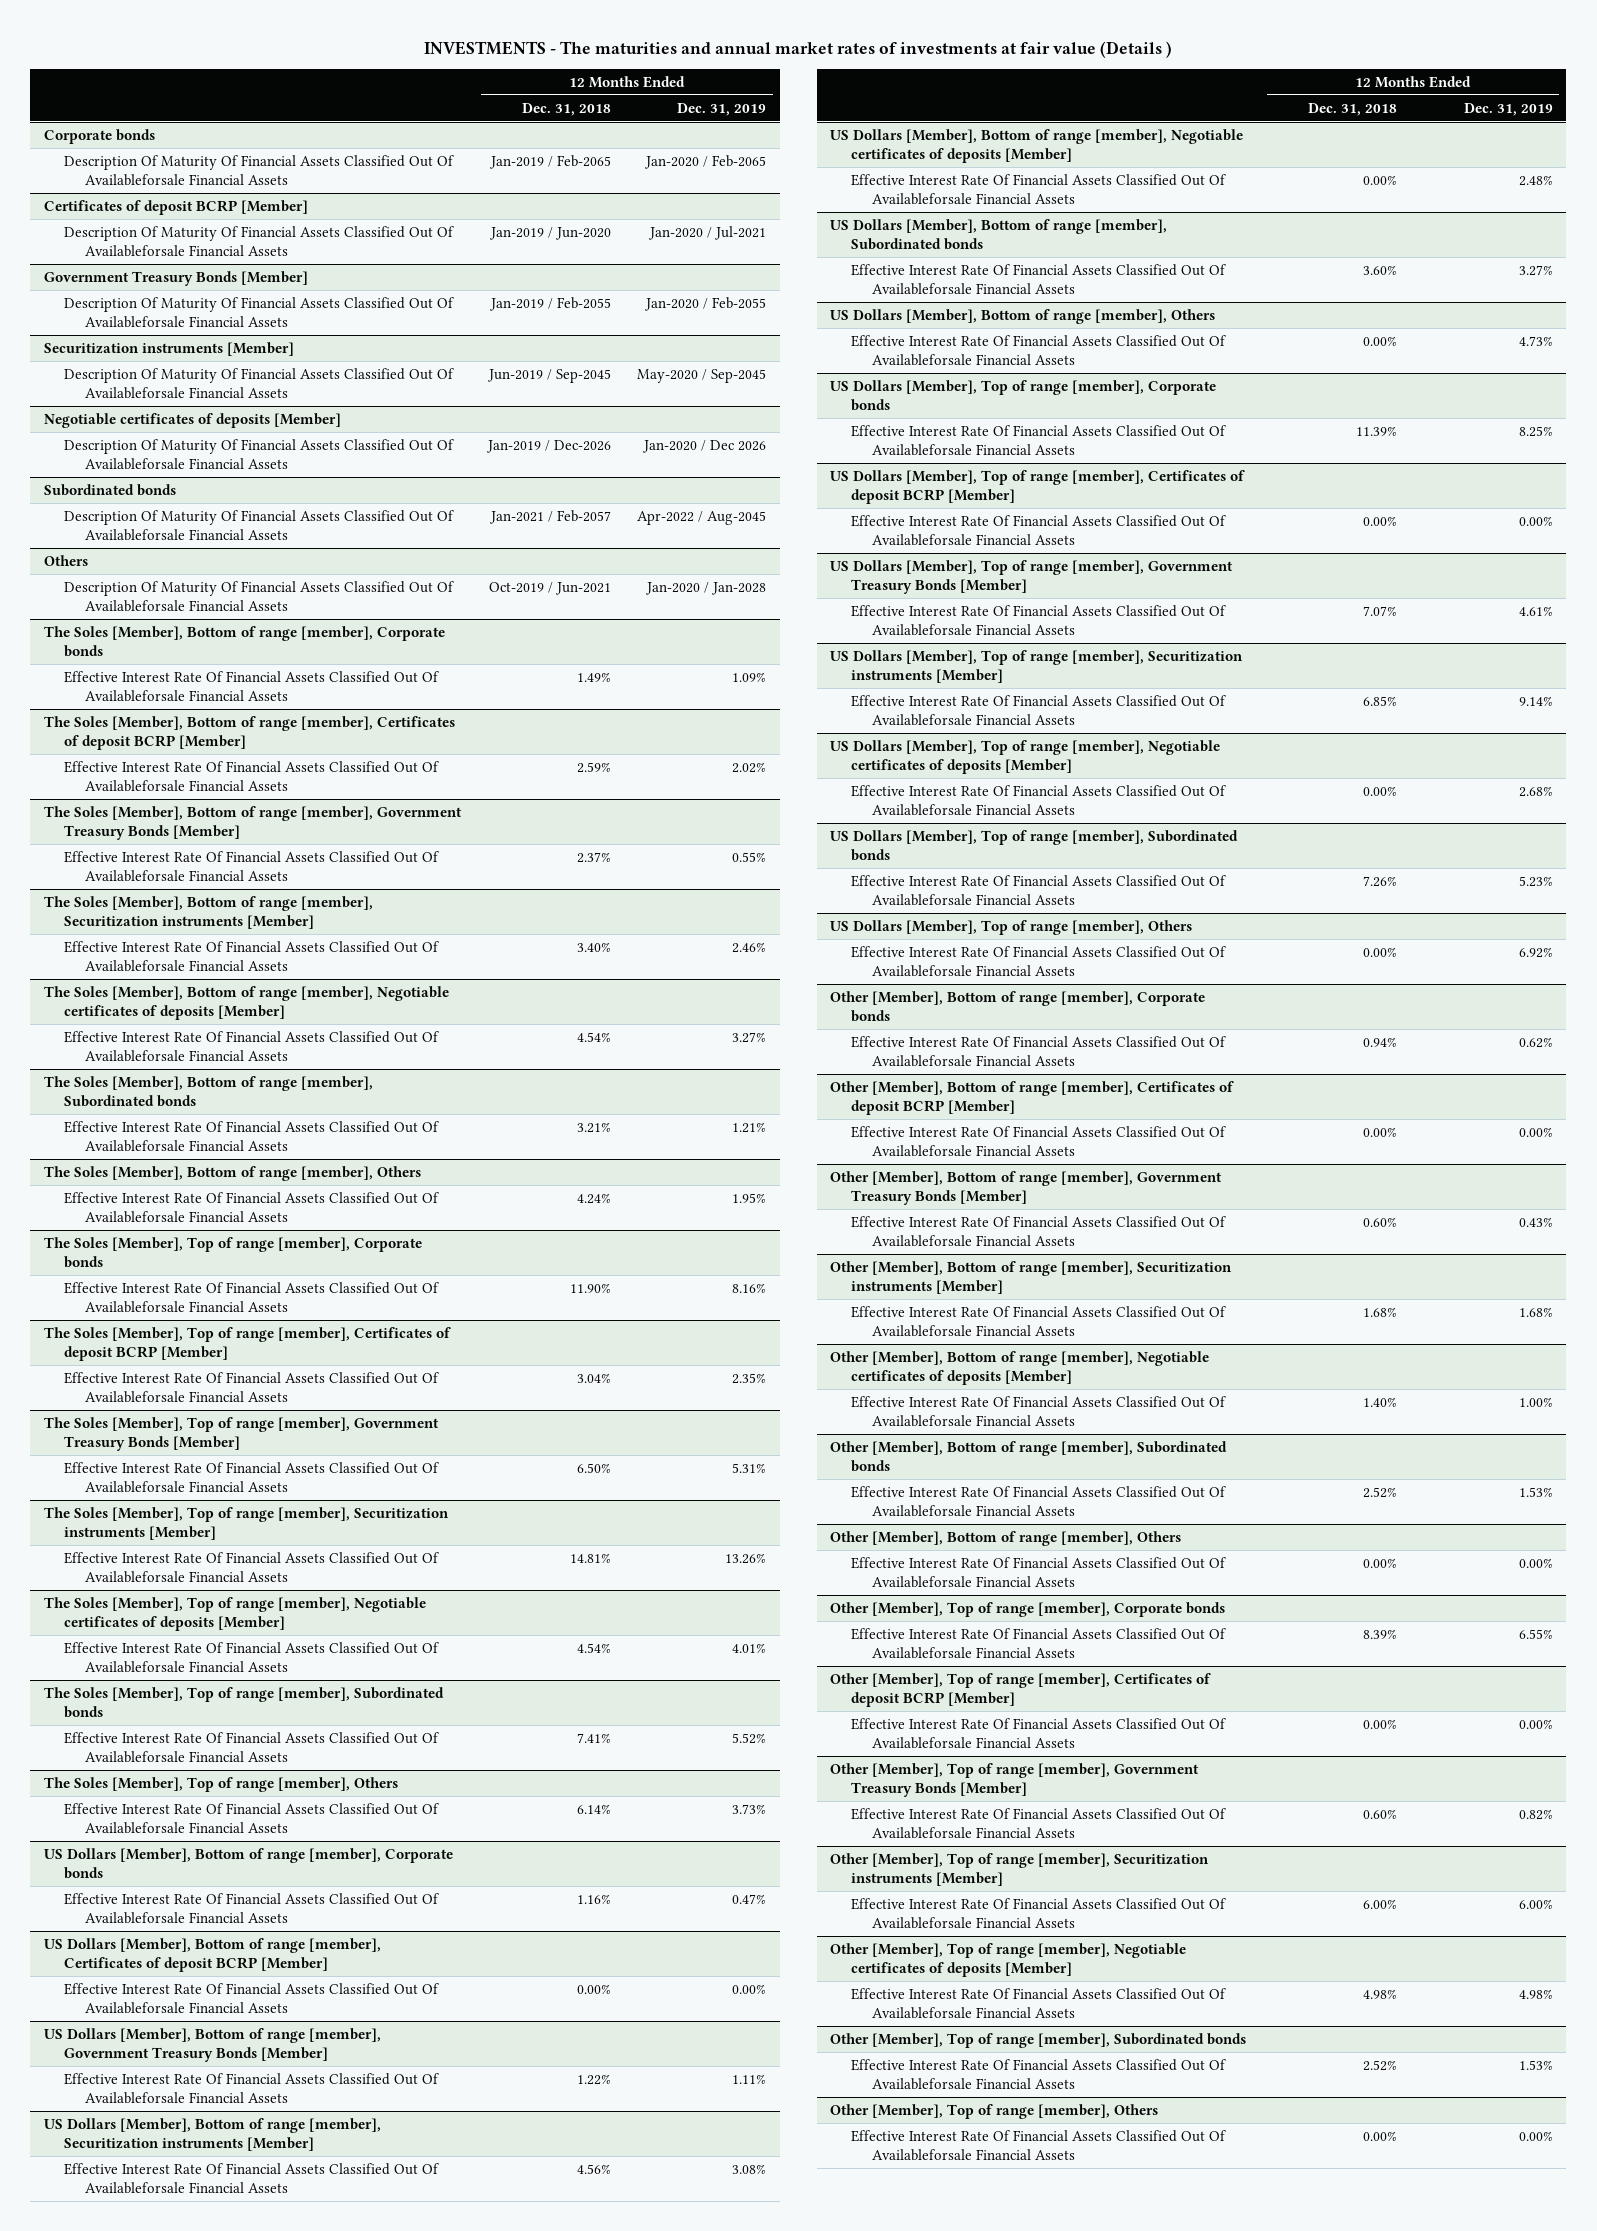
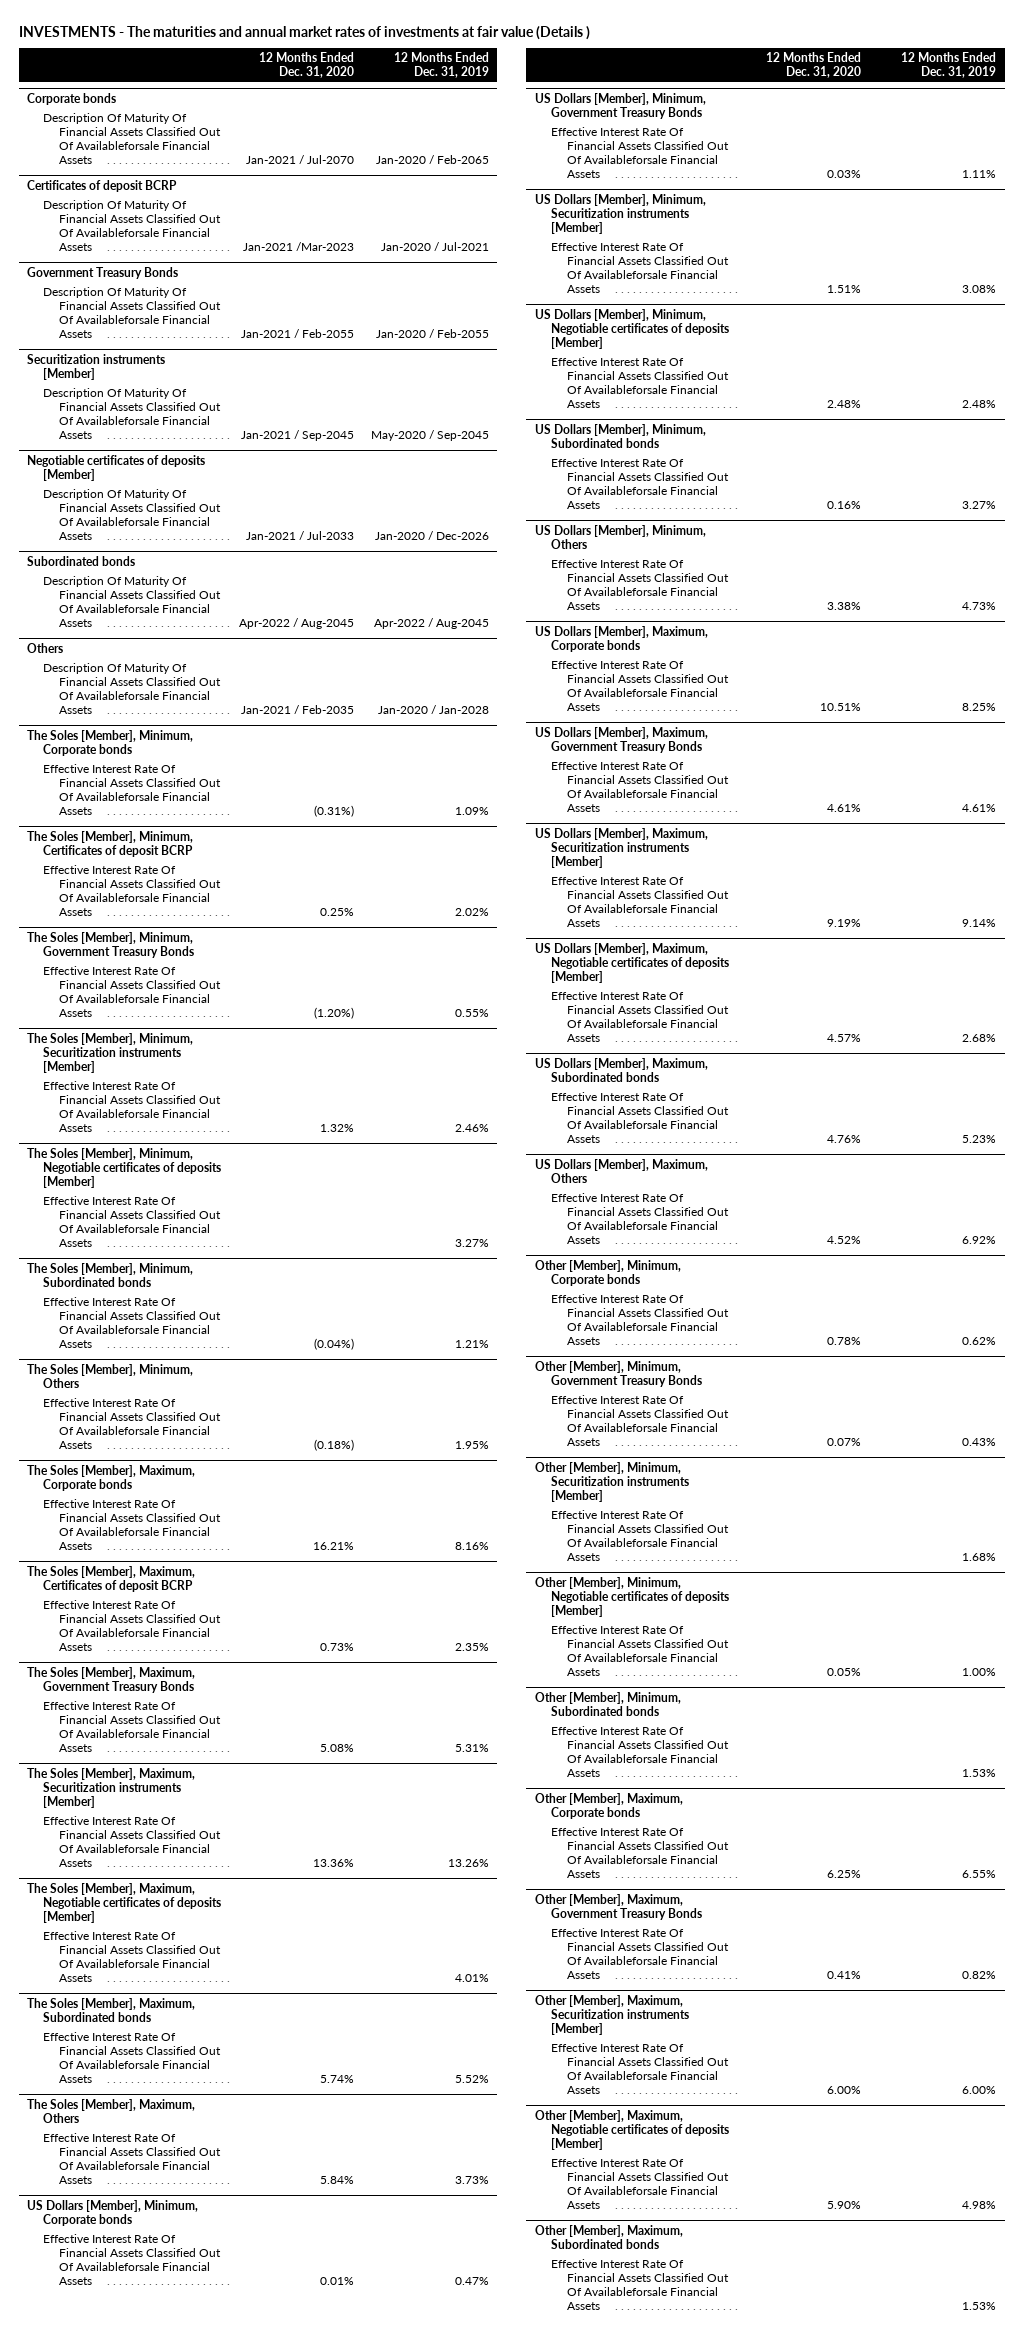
- | 12 Months Ended Dec. 31, 2018 | 12 Months Ended Dec. 31, 2019
+ | 12 Months Ended Dec. 31, 2020 | 12 Months Ended Dec. 31, 2019
- Certificates of deposit BCRP [Member]
+ Certificates of deposit BCRP
- Government Treasury Bonds [Member]
+ Government Treasury Bonds
@ Negotiable certificates of deposits [Member]
- Description Of Maturity Of Financial Assets Classified Out Of Availableforsale Financial Assets | Jan-2019 / Dec-2026 | Jan-2020 / Dec 2026
+ Description Of Maturity Of Financial Assets Classified Out Of Availableforsale Financial Assets | Jan-2021 / Jul-2033 | Jan-2020 / Dec-2026
- The Soles [Member], Bottom of range [member], Corporate bonds
+ The Soles [Member], Minimum, Corporate bonds
- The Soles [Member], Bottom of range [member], Certificates of deposit BCRP [Member]
+ The Soles [Member], Minimum, Certificates of deposit BCRP
- The Soles [Member], Bottom of range [member], Government Treasury Bonds [Member]
+ The Soles [Member], Minimum, Government Treasury Bonds
- The Soles [Member], Bottom of range [member], Securitization instruments [Member]
+ The Soles [Member], Minimum, Securitization instruments [Member]
- The Soles [Member], Bottom of range [member], Negotiable certificates of deposits [Member]
+ The Soles [Member], Minimum, Negotiable certificates of deposits [Member]
- The Soles [Member], Bottom of range [member], Subordinated bonds
+ The Soles [Member], Minimum, Subordinated bonds
- The Soles [Member], Bottom of range [member], Others
+ The Soles [Member], Minimum, Others
- The Soles [Member], Top of range [member], Corporate bonds
+ The Soles [Member], Maximum, Corporate bonds
- The Soles [Member], Top of range [member], Certificates of deposit BCRP [Member]
+ The Soles [Member], Maximum, Certificates of deposit BCRP
- The Soles [Member], Top of range [member], Government Treasury Bonds [Member]
+ The Soles [Member], Maximum, Government Treasury Bonds
- The Soles [Member], Top of range [member], Securitization instruments [Member]
+ The Soles [Member], Maximum, Securitization instruments [Member]
- The Soles [Member], Top of range [member], Negotiable certificates of deposits [Member]
+ The Soles [Member], Maximum, Negotiable certificates of deposits [Member]
- The Soles [Member], Top of range [member], Subordinated bonds
+ The Soles [Member], Maximum, Subordinated bonds
- The Soles [Member], Top of range [member], Others
+ The Soles [Member], Maximum, Others
- US Dollars [Member], Bottom of range [member], Corporate bonds
+ US Dollars [Member], Minimum, Corporate bonds
- US Dollars [Member], Bottom of range [member], Certificates of deposit BCRP [Member]
- Effective Interest Rate Of Financial Assets Classified Out Of Availableforsale Financial Assets | 0.00% | 0.00%
- US Dollars [Member], Bottom of range [member], Government Treasury Bonds [Member]
+ US Dollars [Member], Minimum, Government Treasury Bonds
- US Dollars [Member], Bottom of range [member], Securitization instruments [Member]
+ US Dollars [Member], Minimum, Securitization instruments [Member]
- US Dollars [Member], Bottom of range [member], Negotiable certificates of deposits [Member]
+ US Dollars [Member], Minimum, Negotiable certificates of deposits [Member]
- US Dollars [Member], Bottom of range [member], Subordinated bonds
+ US Dollars [Member], Minimum, Subordinated bonds
- US Dollars [Member], Bottom of range [member], Others
+ US Dollars [Member], Minimum, Others
- US Dollars [Member], Top of range [member], Corporate bonds
+ US Dollars [Member], Maximum, Corporate bonds
- US Dollars [Member], Top of range [member], Certificates of deposit BCRP [Member]
- Effective Interest Rate Of Financial Assets Classified Out Of Availableforsale Financial Assets | 0.00% | 0.00%
- US Dollars [Member], Top of range [member], Government Treasury Bonds [Member]
+ US Dollars [Member], Maximum, Government Treasury Bonds
- US Dollars [Member], Top of range [member], Securitization instruments [Member]
+ US Dollars [Member], Maximum, Securitization instruments [Member]
- US Dollars [Member], Top of range [member], Negotiable certificates of deposits [Member]
+ US Dollars [Member], Maximum, Negotiable certificates of deposits [Member]
- US Dollars [Member], Top of range [member], Subordinated bonds
+ US Dollars [Member], Maximum, Subordinated bonds
- US Dollars [Member], Top of range [member], Others
+ US Dollars [Member], Maximum, Others
- Other [Member], Bottom of range [member], Corporate bonds
+ Other [Member], Minimum, Corporate bonds
- Other [Member], Bottom of range [member], Certificates of deposit BCRP [Member]
- Effective Interest Rate Of Financial Assets Classified Out Of Availableforsale Financial Assets | 0.00% | 0.00%
- Other [Member], Bottom of range [member], Government Treasury Bonds [Member]
+ Other [Member], Minimum, Government Treasury Bonds
- Other [Member], Bottom of range [member], Securitization instruments [Member]
+ Other [Member], Minimum, Securitization instruments [Member]
- Other [Member], Bottom of range [member], Negotiable certificates of deposits [Member]
+ Other [Member], Minimum, Negotiable certificates of deposits [Member]
- Other [Member], Bottom of range [member], Subordinated bonds
+ Other [Member], Minimum, Subordinated bonds
- Other [Member], Bottom of range [member], Others
- Effective Interest Rate Of Financial Assets Classified Out Of Availableforsale Financial Assets | 0.00% | 0.00%
- Other [Member], Top of range [member], Corporate bonds
+ Other [Member], Maximum, Corporate bonds
- Other [Member], Top of range [member], Certificates of deposit BCRP [Member]
- Effective Interest Rate Of Financial Assets Classified Out Of Availableforsale Financial Assets | 0.00% | 0.00%
- Other [Member], Top of range [member], Government Treasury Bonds [Member]
+ Other [Member], Maximum, Government Treasury Bonds
- Other [Member], Top of range [member], Securitization instruments [Member]
+ Other [Member], Maximum, Securitization instruments [Member]
- Other [Member], Top of range [member], Negotiable certificates of deposits [Member]
+ Other [Member], Maximum, Negotiable certificates of deposits [Member]
- Other [Member], Top of range [member], Subordinated bonds
+ Other [Member], Maximum, Subordinated bonds
- Other [Member], Top of range [member], Others
- Effective Interest Rate Of Financial Assets Classified Out Of Availableforsale Financial Assets | 0.00% | 0.00%

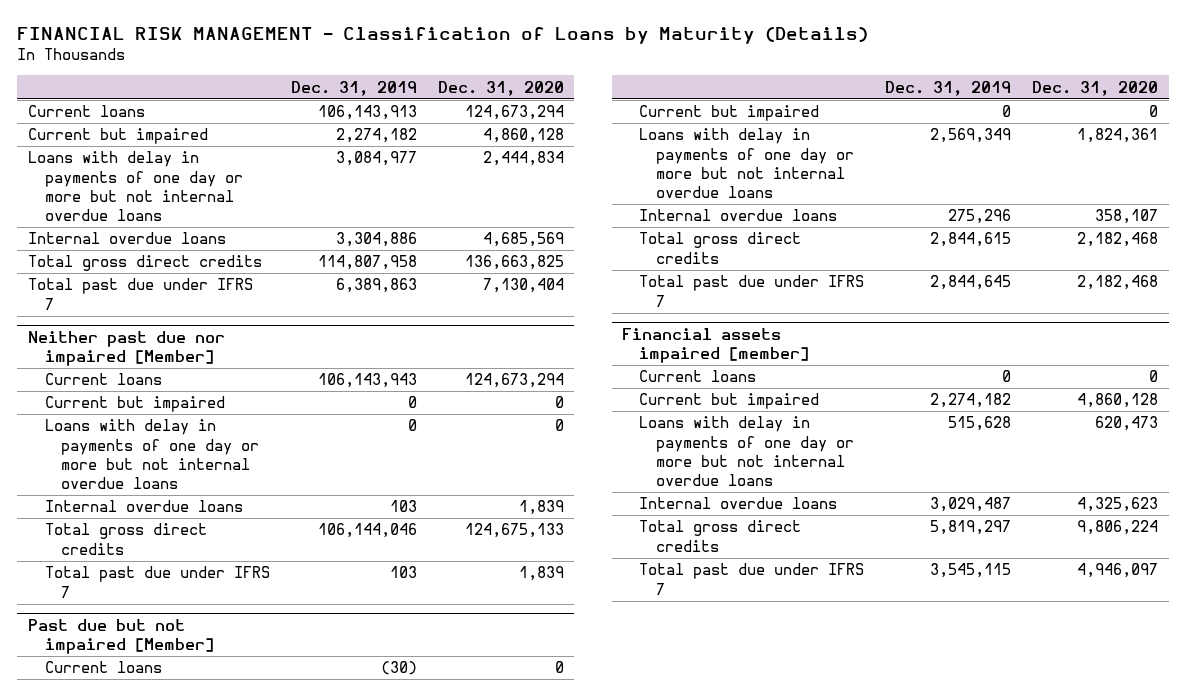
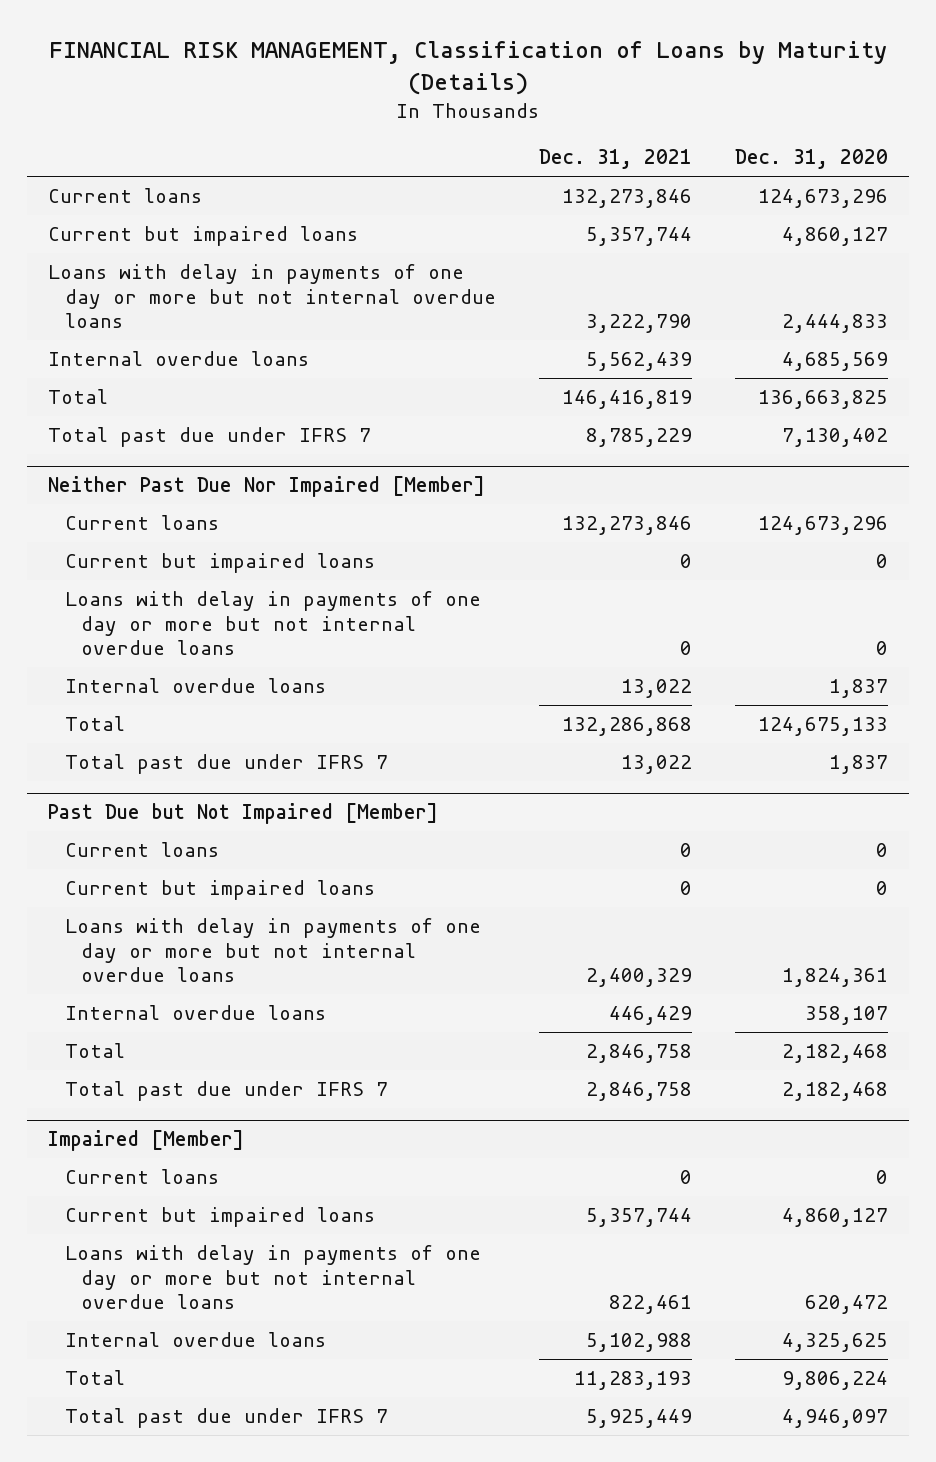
- FINANCIAL RISK MANAGEMENT - Classification of Loans by Maturity (Details)
+ FINANCIAL RISK MANAGEMENT, Classification of Loans by Maturity (Details)
- | Dec. 31, 2019 | Dec. 31, 2020
+ | Dec. 31, 2021 | Dec. 31, 2020
- Current loans | 106,143,913 | 124,673,294
- Current but impaired | 2,274,182 | 4,860,128
- Loans with delay in payments of one day or more but not internal overdue loans | 3,084,977 | 2,444,834
+ Current loans | 132,273,846 | 124,673,296
+ Current but impaired loans | 5,357,744 | 4,860,127
+ Loans with delay in payments of one day or more but not internal overdue loans | 3,222,790 | 2,444,833
- Total gross direct credits | 114,807,958 | 136,663,825
- Total past due under IFRS 7 | 6,389,863 | 7,130,404
- Neither past due nor impaired [Member]
- Current loans | 106,143,943 | 124,673,294
- Current but impaired | 0 | 0
+ Total | 146,416,819 | 136,663,825
+ Total past due under IFRS 7 | 8,785,229 | 7,130,402
+ Neither Past Due Nor Impaired [Member]
+ Current loans | 132,273,846 | 124,673,296
+ Current but impaired loans | 0 | 0
- Internal overdue loans | 103 | 1,839
- Total gross direct credits | 106,144,046 | 124,675,133
- Total past due under IFRS 7 | 103 | 1,839
- Past due but not impaired [Member]
+ Internal overdue loans | 13,022 | 1,837
+ Total | 132,286,868 | 124,675,133
+ Total past due under IFRS 7 | 13,022 | 1,837
+ Past Due but Not Impaired [Member]
- Current but impaired | 0 | 0
+ Current but impaired loans | 0 | 0
- Total gross direct credits | 2,844,615 | 2,182,468
+ Total | 2,846,758 | 2,182,468
- Financial assets impaired [member]
+ Impaired [Member]
- Current but impaired | 2,274,182 | 4,860,128
- Loans with delay in payments of one day or more but not internal overdue loans | 515,628 | 620,473
- Internal overdue loans | 3,029,487 | 4,325,623
- Total gross direct credits | 5,819,297 | 9,806,224
+ Current but impaired loans | 5,357,744 | 4,860,127
+ Loans with delay in payments of one day or more but not internal overdue loans | 822,461 | 620,472
+ Internal overdue loans | 5,102,988 | 4,325,625
+ Total | 11,283,193 | 9,806,224

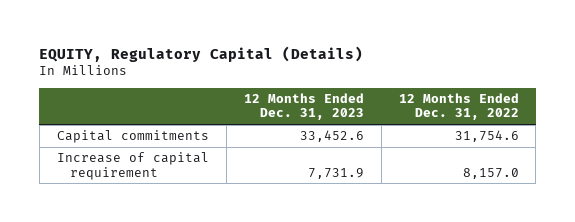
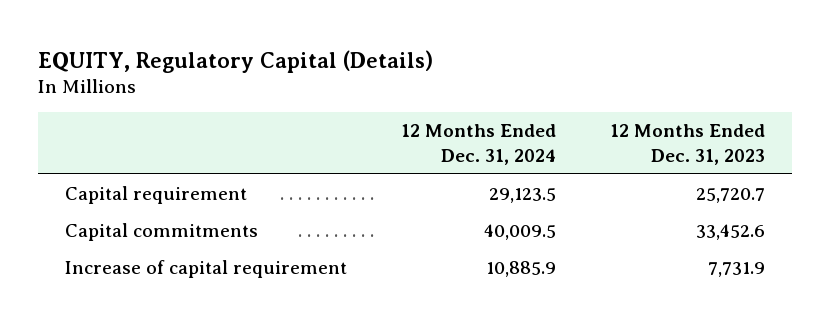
- | 12 Months Ended Dec. 31, 2023 | 12 Months Ended Dec. 31, 2022
+ | 12 Months Ended Dec. 31, 2024 | 12 Months Ended Dec. 31, 2023
+ Capital requirement | 29,123.5 | 25,720.7

